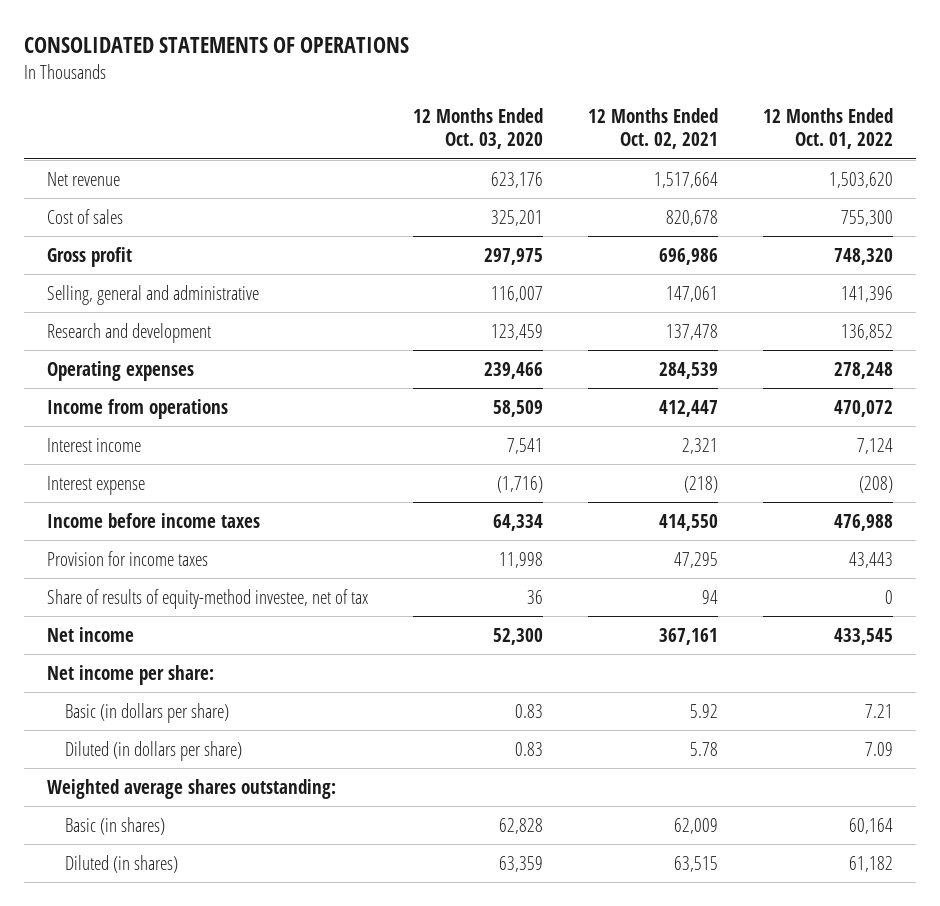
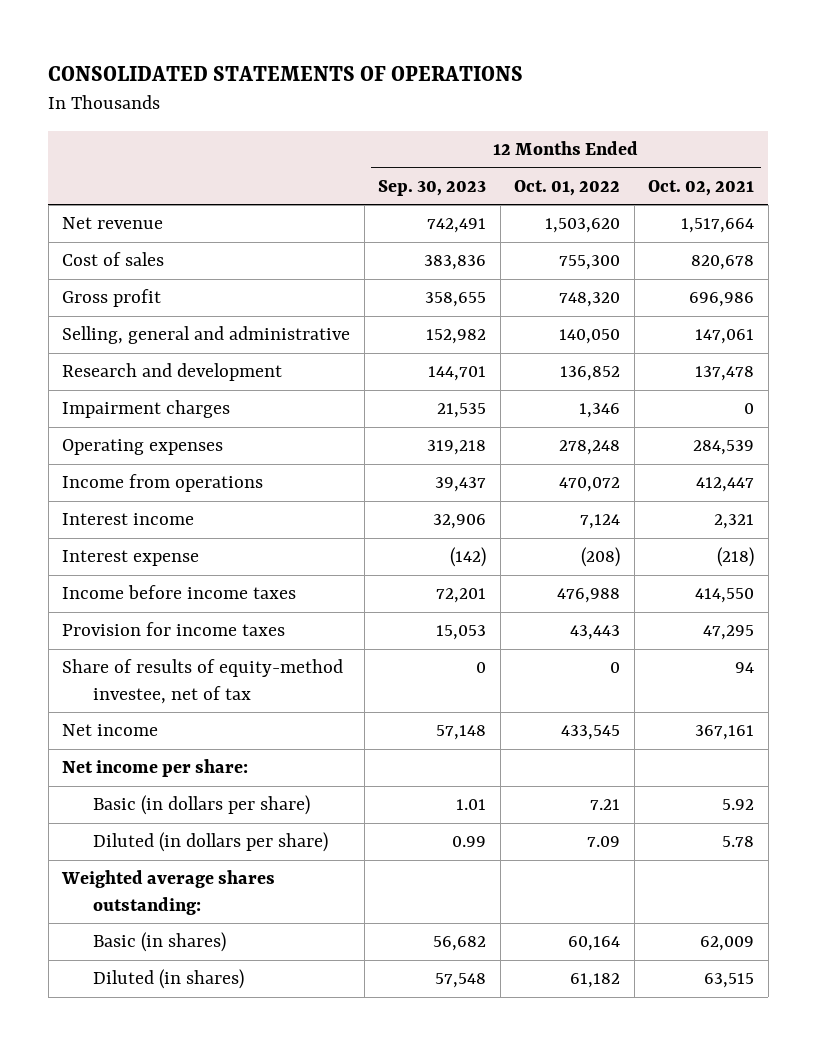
- | 12 Months Ended Oct. 03, 2020 | 12 Months Ended Oct. 02, 2021 | 12 Months Ended Oct. 01, 2022
+ | 12 Months Ended Sep. 30, 2023 | 12 Months Ended Oct. 01, 2022 | 12 Months Ended Oct. 02, 2021
- Selling, general and administrative | 116,007 | 147,061 | 141,396
+ Selling, general and administrative | 152,982 | 140,050 | 147,061
+ Impairment charges | 21,535 | 1,346 | 0

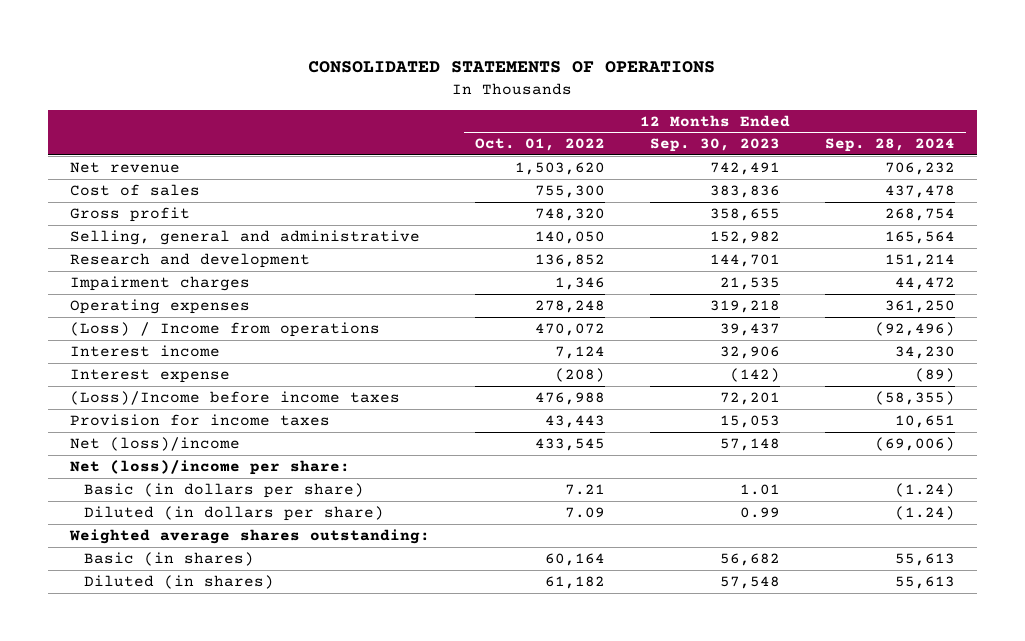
- | 12 Months Ended Sep. 30, 2023 | 12 Months Ended Oct. 01, 2022 | 12 Months Ended Oct. 02, 2021
+ | 12 Months Ended Oct. 01, 2022 | 12 Months Ended Sep. 30, 2023 | 12 Months Ended Sep. 28, 2024
- Income from operations | 39,437 | 470,072 | 412,447
+ (Loss) / Income from operations | 470,072 | 39,437 | (92,496)
- Income before income taxes | 72,201 | 476,988 | 414,550
+ (Loss)/Income before income taxes | 476,988 | 72,201 | (58,355)
- Share of results of equity-method investee, net of tax | 0 | 0 | 94
- Net income | 57,148 | 433,545 | 367,161
- Net income per share:
+ Net (loss)/income | 433,545 | 57,148 | (69,006)
+ Net (loss)/income per share:

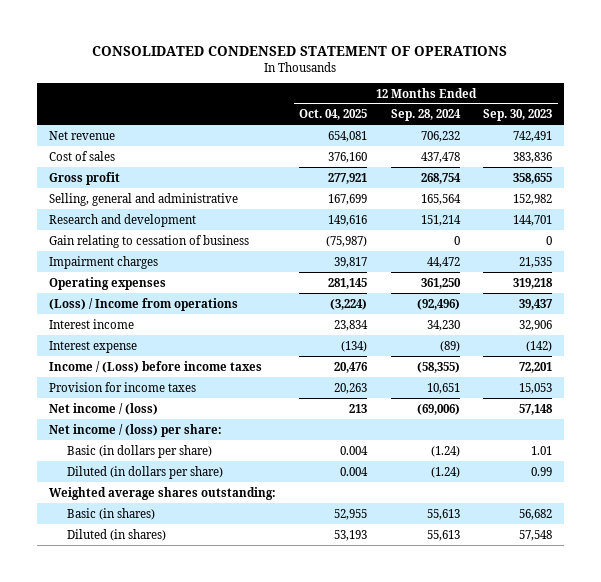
- CONSOLIDATED STATEMENTS OF OPERATIONS
+ CONSOLIDATED CONDENSED STATEMENT OF OPERATIONS
- | 12 Months Ended Oct. 01, 2022 | 12 Months Ended Sep. 30, 2023 | 12 Months Ended Sep. 28, 2024
+ | 12 Months Ended Oct. 04, 2025 | 12 Months Ended Sep. 28, 2024 | 12 Months Ended Sep. 30, 2023
+ Gain relating to cessation of business | (75,987) | 0 | 0
- (Loss)/Income before income taxes | 476,988 | 72,201 | (58,355)
+ Income / (Loss) before income taxes | 20,476 | (58,355) | 72,201
- Net (loss)/income | 433,545 | 57,148 | (69,006)
- Net (loss)/income per share:
+ Net income / (loss) | 213 | (69,006) | 57,148
+ Net income / (loss) per share:

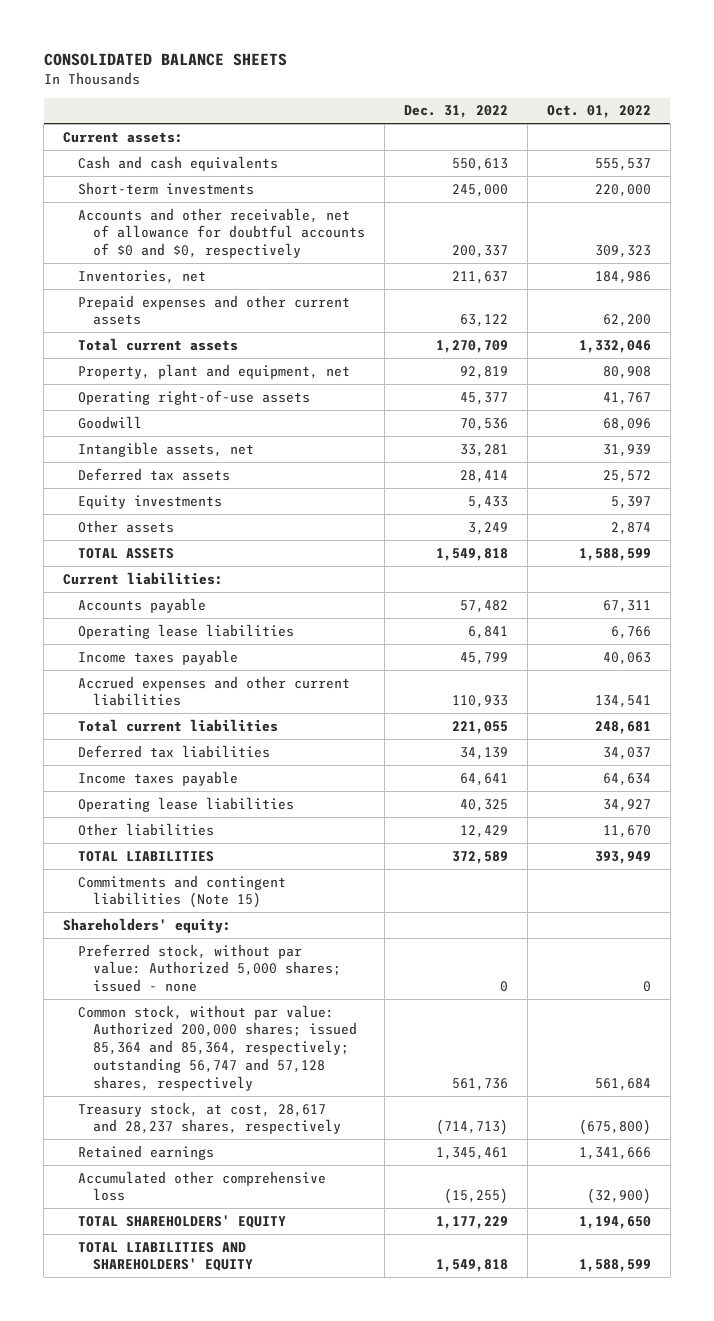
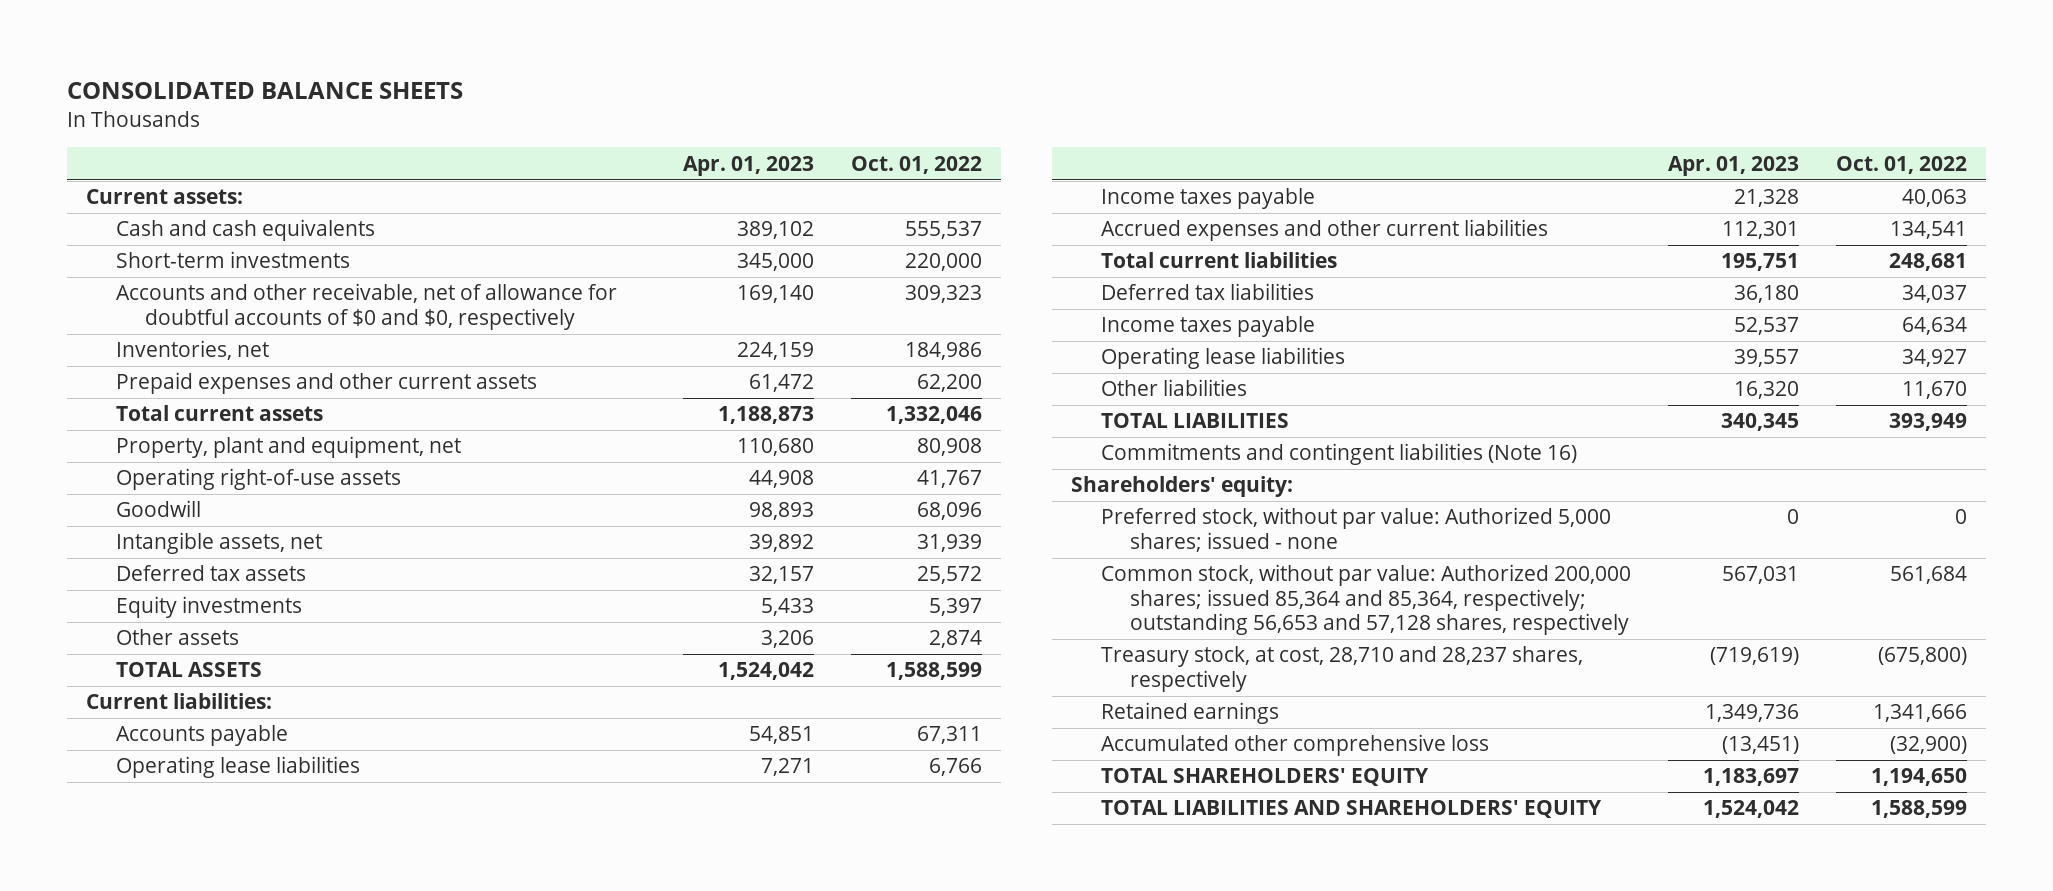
- | Dec. 31, 2022 | Oct. 01, 2022
+ | Apr. 01, 2023 | Oct. 01, 2022
- Commitments and contingent liabilities (Note 15)
+ Commitments and contingent liabilities (Note 16)
- Common stock, without par value: Authorized 200,000 shares; issued 85,364 and 85,364, respectively; outstanding 56,747 and 57,128 shares, respectively | 561,736 | 561,684
- Treasury stock, at cost, 28,617 and 28,237 shares, respectively | (714,713) | (675,800)
+ Common stock, without par value: Authorized 200,000 shares; issued 85,364 and 85,364, respectively; outstanding 56,653 and 57,128 shares, respectively | 567,031 | 561,684
+ Treasury stock, at cost, 28,710 and 28,237 shares, respectively | (719,619) | (675,800)

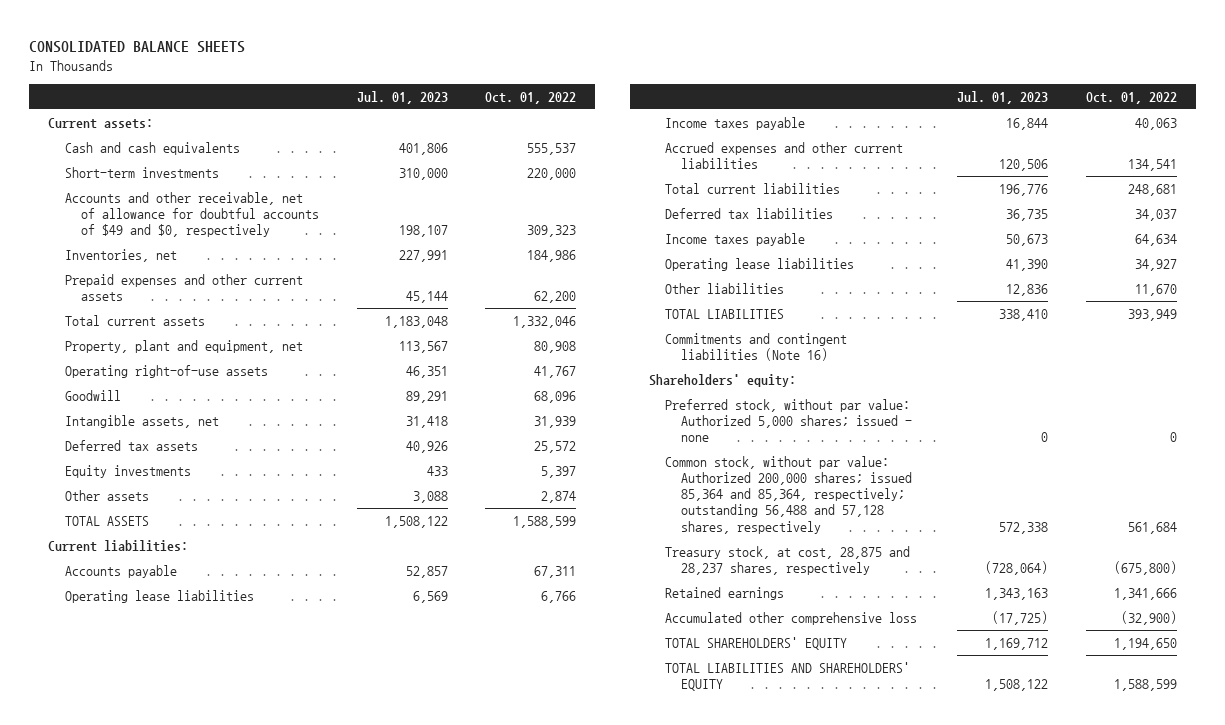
- | Apr. 01, 2023 | Oct. 01, 2022
+ | Jul. 01, 2023 | Oct. 01, 2022
- Accounts and other receivable, net of allowance for doubtful accounts of $0 and $0, respectively | 169,140 | 309,323
+ Accounts and other receivable, net of allowance for doubtful accounts of $49 and $0, respectively | 198,107 | 309,323
- Common stock, without par value: Authorized 200,000 shares; issued 85,364 and 85,364, respectively; outstanding 56,653 and 57,128 shares, respectively | 567,031 | 561,684
- Treasury stock, at cost, 28,710 and 28,237 shares, respectively | (719,619) | (675,800)
+ Common stock, without par value: Authorized 200,000 shares; issued 85,364 and 85,364, respectively; outstanding 56,488 and 57,128 shares, respectively | 572,338 | 561,684
+ Treasury stock, at cost, 28,875 and 28,237 shares, respectively | (728,064) | (675,800)

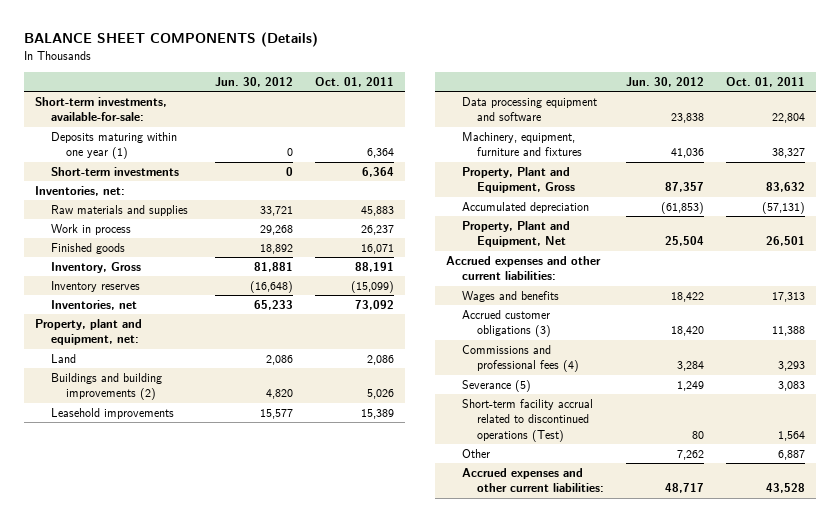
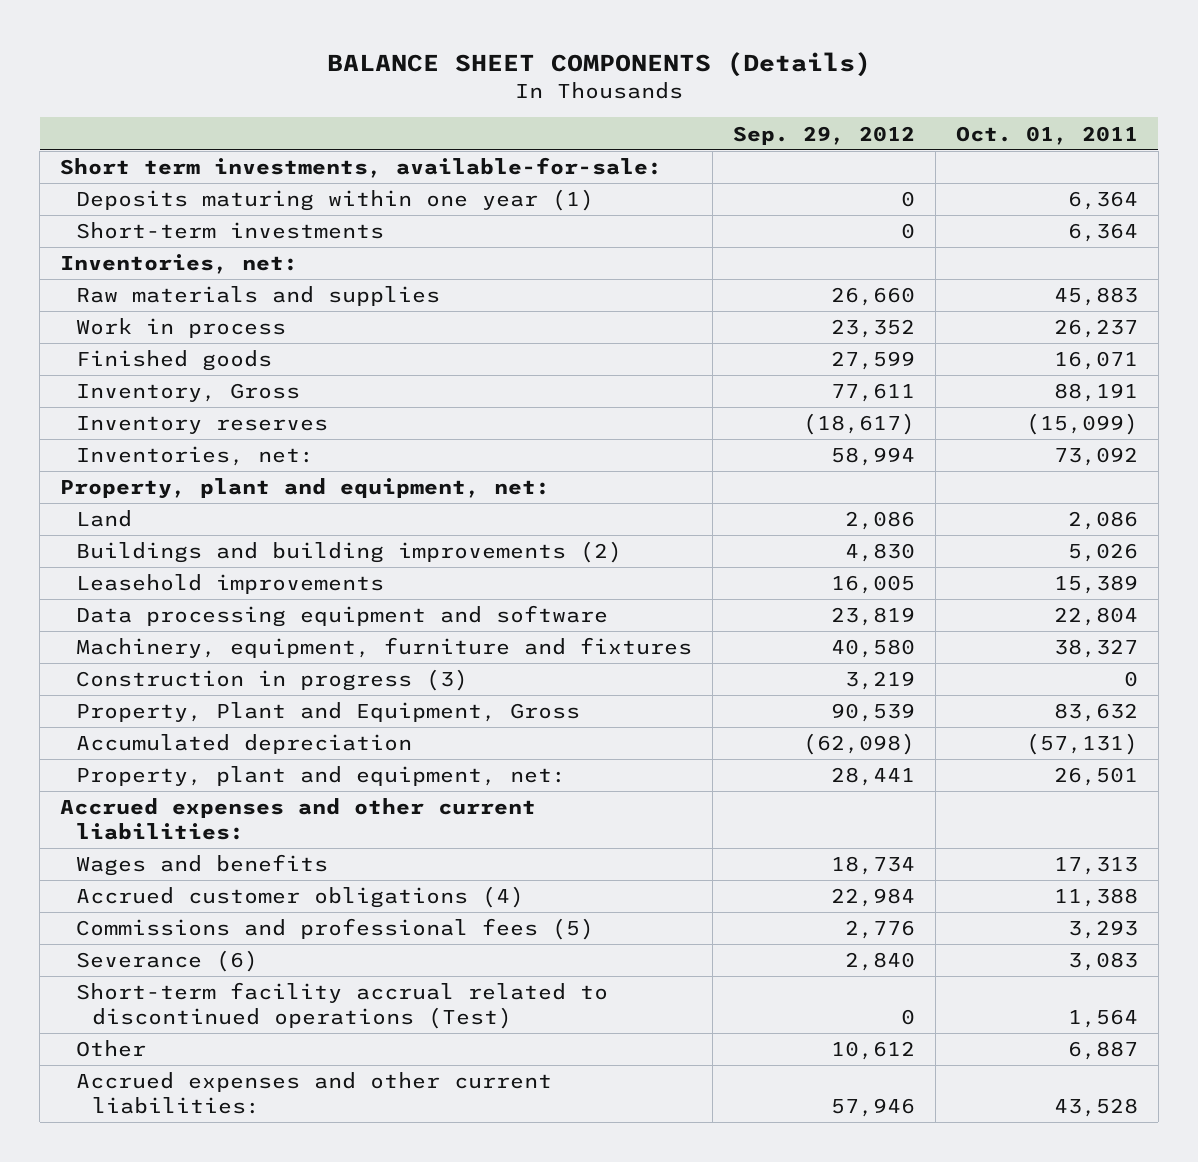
- | Jun. 30, 2012 | Oct. 01, 2011
+ | Sep. 29, 2012 | Oct. 01, 2011
- Short-term investments, available-for-sale:
+ Short term investments, available-for-sale:
- Inventories, net | 65,233 | 73,092
+ Inventories, net: | 58,994 | 73,092
+ Construction in progress (3) | 3,219 | 0
- Property, Plant and Equipment, Net | 25,504 | 26,501
+ Property, plant and equipment, net: | 28,441 | 26,501
- Accrued customer obligations (3) | 18,420 | 11,388
- Commissions and professional fees (4) | 3,284 | 3,293
- Severance (5) | 1,249 | 3,083
+ Accrued customer obligations (4) | 22,984 | 11,388
+ Commissions and professional fees (5) | 2,776 | 3,293
+ Severance (6) | 2,840 | 3,083

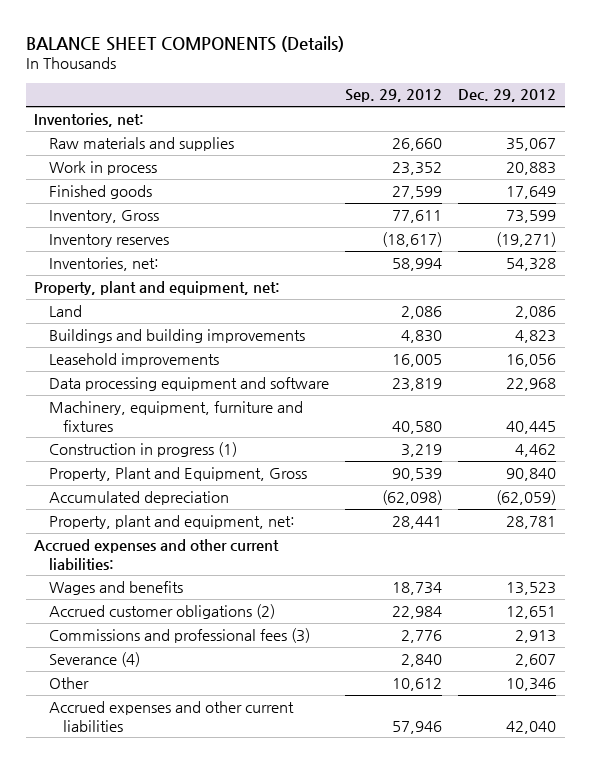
- | Sep. 29, 2012 | Oct. 01, 2011
+ | Sep. 29, 2012 | Dec. 29, 2012
- Short term investments, available-for-sale:
- Deposits maturing within one year (1) | 0 | 6,364
- Short-term investments | 0 | 6,364
- Buildings and building improvements (2) | 4,830 | 5,026
+ Buildings and building improvements | 4,830 | 4,823
- Construction in progress (3) | 3,219 | 0
+ Construction in progress (1) | 3,219 | 4,462
- Accrued customer obligations (4) | 22,984 | 11,388
- Commissions and professional fees (5) | 2,776 | 3,293
- Severance (6) | 2,840 | 3,083
- Short-term facility accrual related to discontinued operations (Test) | 0 | 1,564
+ Accrued customer obligations (2) | 22,984 | 12,651
+ Commissions and professional fees (3) | 2,776 | 2,913
+ Severance (4) | 2,840 | 2,607
- Accrued expenses and other current liabilities: | 57,946 | 43,528
+ Accrued expenses and other current liabilities | 57,946 | 42,040

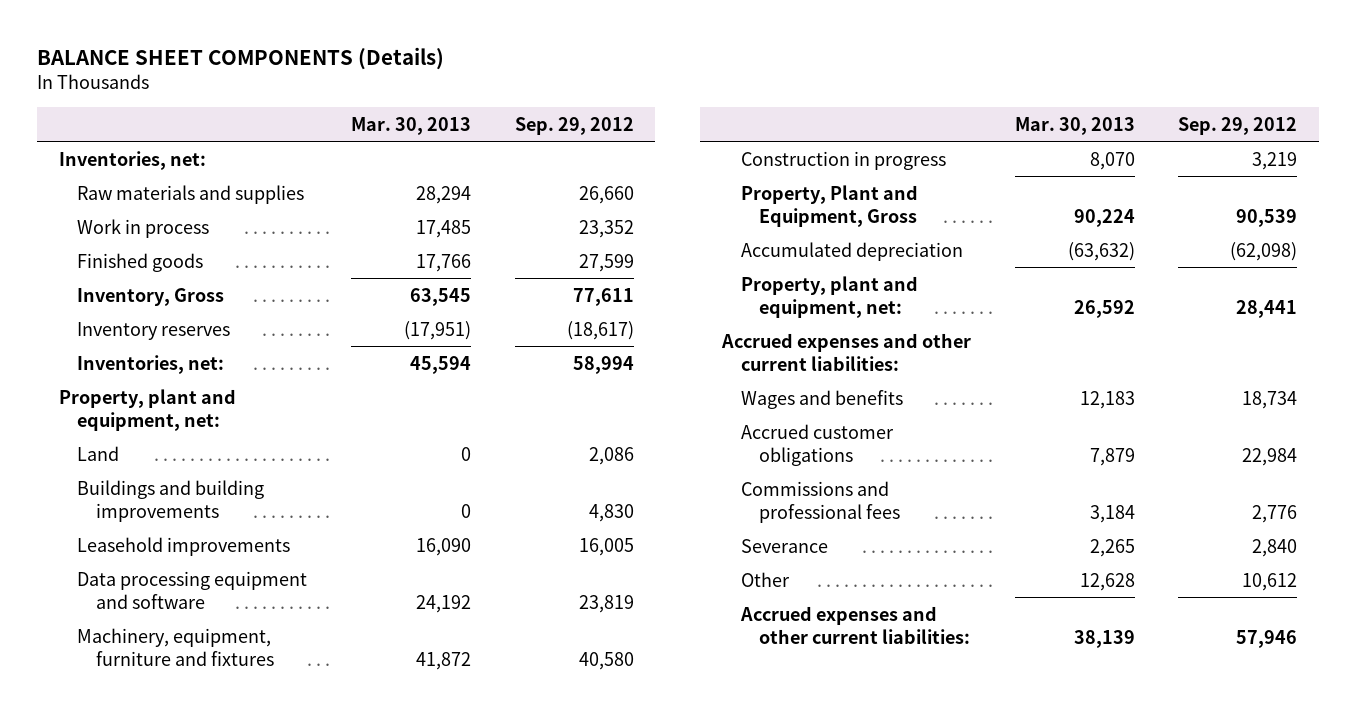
- | Sep. 29, 2012 | Dec. 29, 2012
+ | Mar. 30, 2013 | Sep. 29, 2012
- Construction in progress (1) | 3,219 | 4,462
+ Construction in progress | 8,070 | 3,219
- Accrued customer obligations (2) | 22,984 | 12,651
- Commissions and professional fees (3) | 2,776 | 2,913
- Severance (4) | 2,840 | 2,607
+ Accrued customer obligations | 7,879 | 22,984
+ Commissions and professional fees | 3,184 | 2,776
+ Severance | 2,265 | 2,840
- Accrued expenses and other current liabilities | 57,946 | 42,040
+ Accrued expenses and other current liabilities: | 38,139 | 57,946

